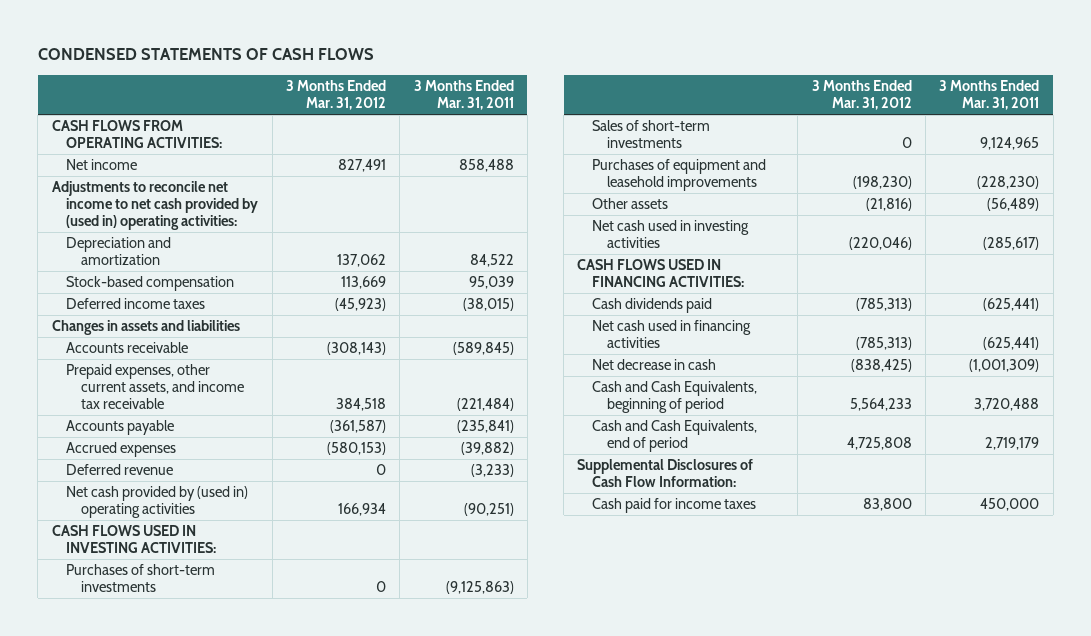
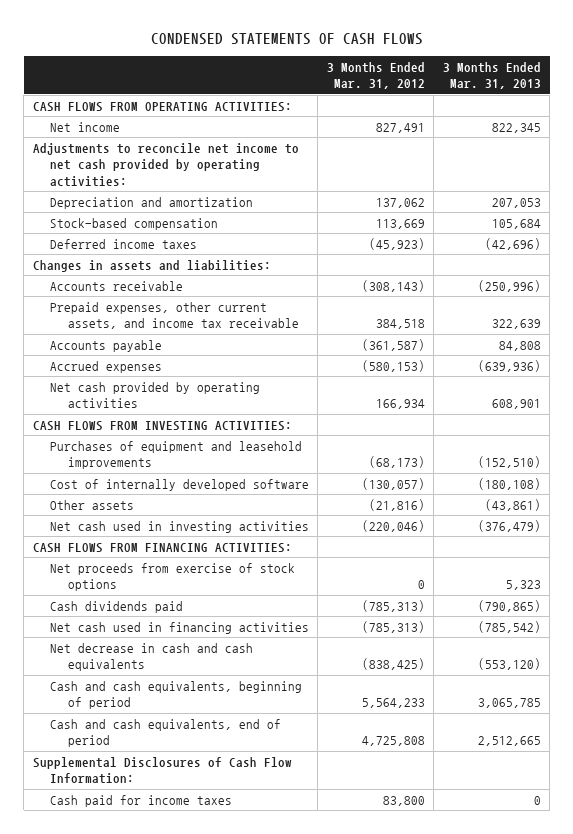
- | 3 Months Ended Mar. 31, 2012 | 3 Months Ended Mar. 31, 2011
+ | 3 Months Ended Mar. 31, 2012 | 3 Months Ended Mar. 31, 2013
- Adjustments to reconcile net income to net cash provided by (used in) operating activities:
+ Adjustments to reconcile net income to net cash provided by operating activities:
- Changes in assets and liabilities
+ Changes in assets and liabilities:
- Deferred revenue | 0 | (3,233)
- Net cash provided by (used in) operating activities | 166,934 | (90,251)
- CASH FLOWS USED IN INVESTING ACTIVITIES:
- Purchases of short-term investments | 0 | (9,125,863)
- Sales of short-term investments | 0 | 9,124,965
- Purchases of equipment and leasehold improvements | (198,230) | (228,230)
+ Net cash provided by operating activities | 166,934 | 608,901
+ CASH FLOWS FROM INVESTING ACTIVITIES:
+ Purchases of equipment and leasehold improvements | (68,173) | (152,510)
+ Cost of internally developed software | (130,057) | (180,108)
- CASH FLOWS USED IN FINANCING ACTIVITIES:
+ CASH FLOWS FROM FINANCING ACTIVITIES:
+ Net proceeds from exercise of stock options | 0 | 5,323
- Net decrease in cash | (838,425) | (1,001,309)
- Cash and Cash Equivalents, beginning of period | 5,564,233 | 3,720,488
- Cash and Cash Equivalents, end of period | 4,725,808 | 2,719,179
+ Net decrease in cash and cash equivalents | (838,425) | (553,120)
+ Cash and cash equivalents, beginning of period | 5,564,233 | 3,065,785
+ Cash and cash equivalents, end of period | 4,725,808 | 2,512,665

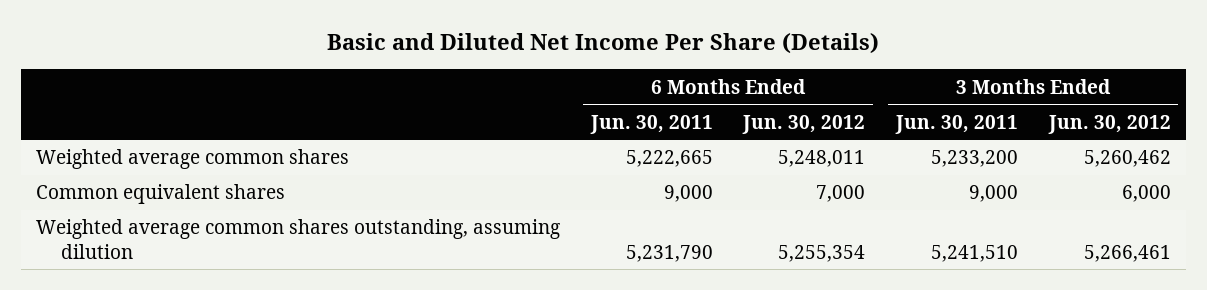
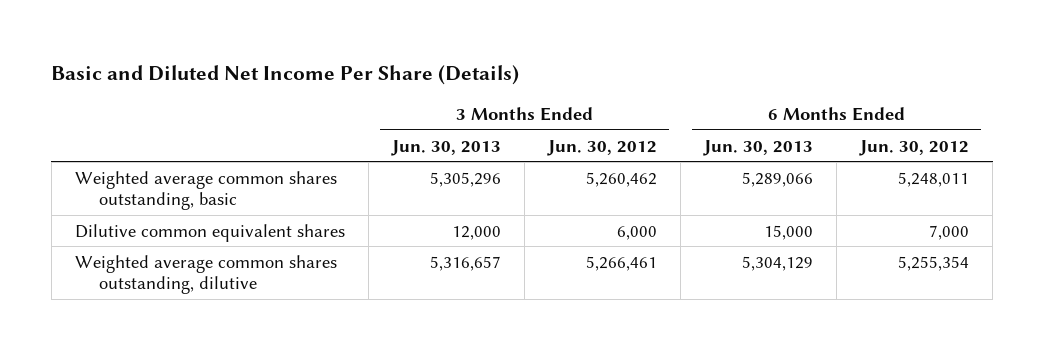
- | 6 Months Ended Jun. 30, 2011 | 6 Months Ended Jun. 30, 2012 | 3 Months Ended Jun. 30, 2011 | 3 Months Ended Jun. 30, 2012
+ | 3 Months Ended Jun. 30, 2013 | 3 Months Ended Jun. 30, 2012 | 6 Months Ended Jun. 30, 2013 | 6 Months Ended Jun. 30, 2012
- Weighted average common shares | 5,222,665 | 5,248,011 | 5,233,200 | 5,260,462
- Common equivalent shares | 9,000 | 7,000 | 9,000 | 6,000
- Weighted average common shares outstanding, assuming dilution | 5,231,790 | 5,255,354 | 5,241,510 | 5,266,461
+ Weighted average common shares outstanding, basic | 5,305,296 | 5,260,462 | 5,289,066 | 5,248,011
+ Dilutive common equivalent shares | 12,000 | 6,000 | 15,000 | 7,000
+ Weighted average common shares outstanding, dilutive | 5,316,657 | 5,266,461 | 5,304,129 | 5,255,354

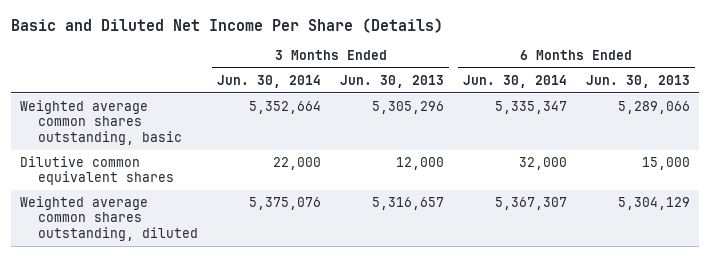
- | 3 Months Ended Jun. 30, 2013 | 3 Months Ended Jun. 30, 2012 | 6 Months Ended Jun. 30, 2013 | 6 Months Ended Jun. 30, 2012
+ | 3 Months Ended Jun. 30, 2014 | 3 Months Ended Jun. 30, 2013 | 6 Months Ended Jun. 30, 2014 | 6 Months Ended Jun. 30, 2013
- Weighted average common shares outstanding, dilutive | 5,316,657 | 5,266,461 | 5,304,129 | 5,255,354
+ Weighted average common shares outstanding, diluted | 5,375,076 | 5,316,657 | 5,367,307 | 5,304,129

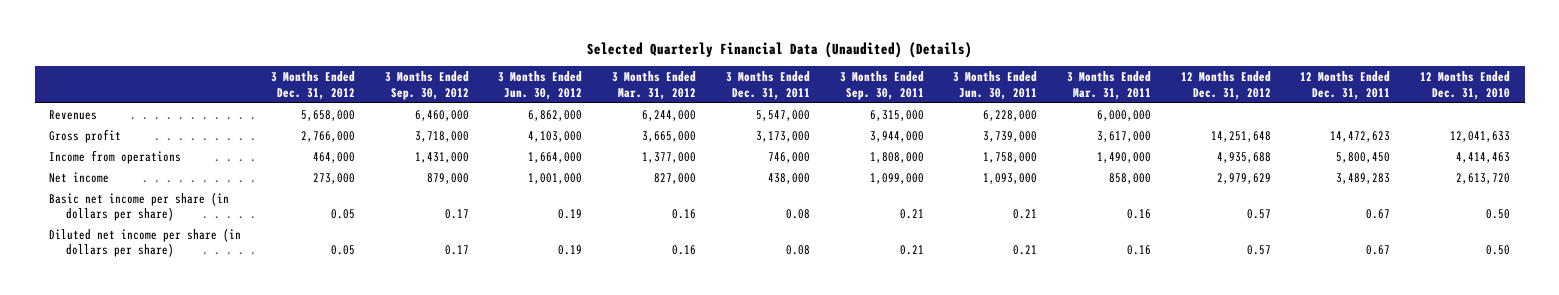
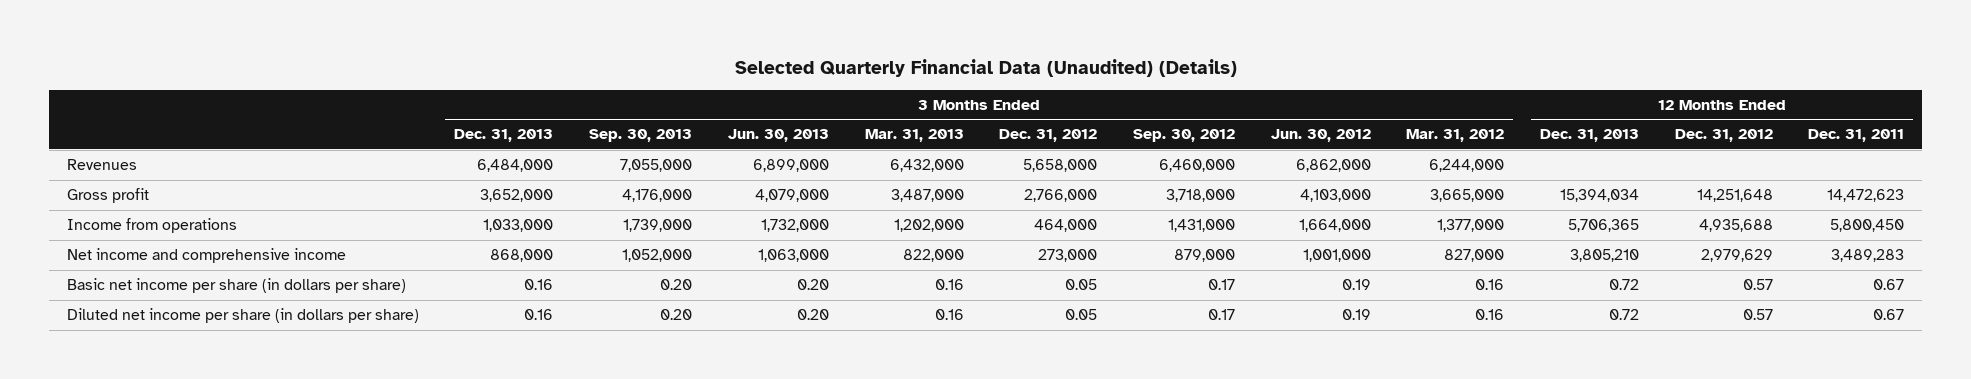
- | 3 Months Ended Dec. 31, 2012 | 3 Months Ended Sep. 30, 2012 | 3 Months Ended Jun. 30, 2012 | 3 Months Ended Mar. 31, 2012 | 3 Months Ended Dec. 31, 2011 | 3 Months Ended Sep. 30, 2011 | 3 Months Ended Jun. 30, 2011 | 3 Months Ended Mar. 31, 2011 | 12 Months Ended Dec. 31, 2012 | 12 Months Ended Dec. 31, 2011 | 12 Months Ended Dec. 31, 2010
+ | 3 Months Ended Dec. 31, 2013 | 3 Months Ended Sep. 30, 2013 | 3 Months Ended Jun. 30, 2013 | 3 Months Ended Mar. 31, 2013 | 3 Months Ended Dec. 31, 2012 | 3 Months Ended Sep. 30, 2012 | 3 Months Ended Jun. 30, 2012 | 3 Months Ended Mar. 31, 2012 | 12 Months Ended Dec. 31, 2013 | 12 Months Ended Dec. 31, 2012 | 12 Months Ended Dec. 31, 2011
- Net income | 273,000 | 879,000 | 1,001,000 | 827,000 | 438,000 | 1,099,000 | 1,093,000 | 858,000 | 2,979,629 | 3,489,283 | 2,613,720
+ Net income and comprehensive income | 868,000 | 1,052,000 | 1,063,000 | 822,000 | 273,000 | 879,000 | 1,001,000 | 827,000 | 3,805,210 | 2,979,629 | 3,489,283

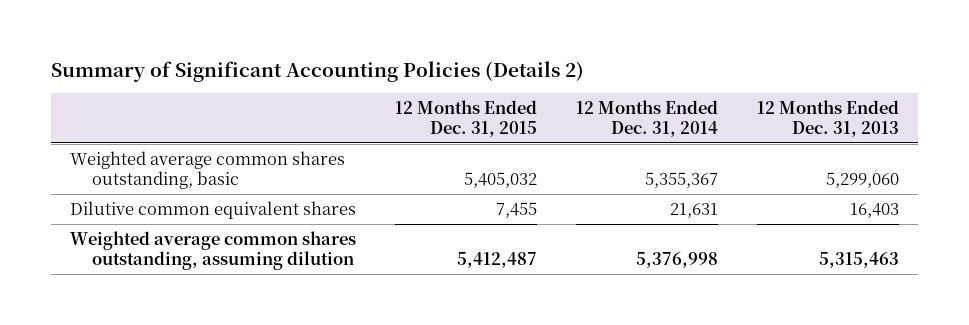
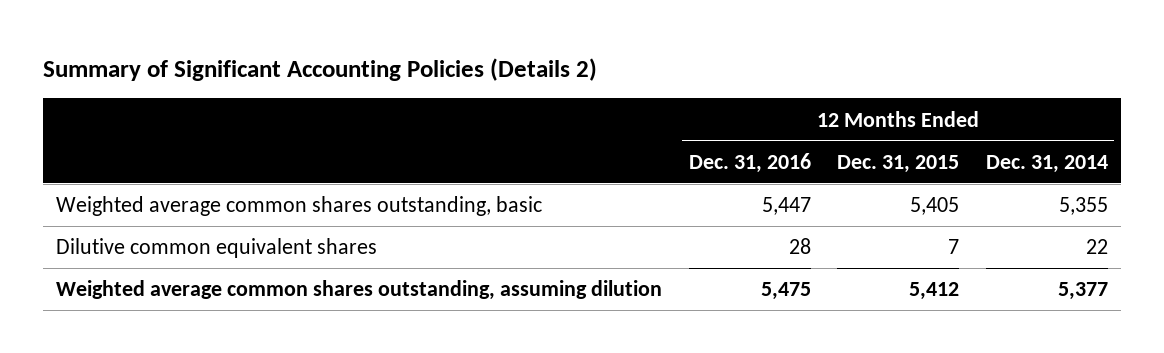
- | 12 Months Ended Dec. 31, 2015 | 12 Months Ended Dec. 31, 2014 | 12 Months Ended Dec. 31, 2013
+ | 12 Months Ended Dec. 31, 2016 | 12 Months Ended Dec. 31, 2015 | 12 Months Ended Dec. 31, 2014
- Weighted average common shares outstanding, basic | 5,405,032 | 5,355,367 | 5,299,060
- Dilutive common equivalent shares | 7,455 | 21,631 | 16,403
- Weighted average common shares outstanding, assuming dilution | 5,412,487 | 5,376,998 | 5,315,463
+ Weighted average common shares outstanding, basic | 5,447 | 5,405 | 5,355
+ Dilutive common equivalent shares | 28 | 7 | 22
+ Weighted average common shares outstanding, assuming dilution | 5,475 | 5,412 | 5,377

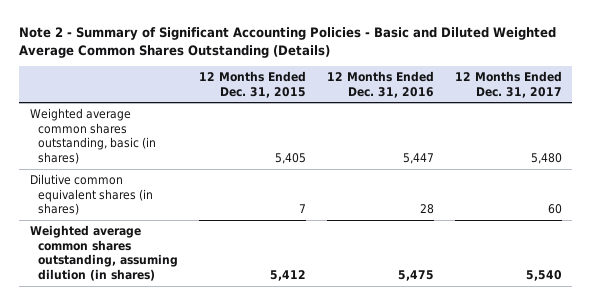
- Summary of Significant Accounting Policies (Details 2)
+ Note 2 - Summary of Significant Accounting Policies - Basic and Diluted Weighted Average Common Shares Outstanding (Details)
- | 12 Months Ended Dec. 31, 2016 | 12 Months Ended Dec. 31, 2015 | 12 Months Ended Dec. 31, 2014
+ | 12 Months Ended Dec. 31, 2015 | 12 Months Ended Dec. 31, 2016 | 12 Months Ended Dec. 31, 2017
- Weighted average common shares outstanding, basic | 5,447 | 5,405 | 5,355
- Dilutive common equivalent shares | 28 | 7 | 22
- Weighted average common shares outstanding, assuming dilution | 5,475 | 5,412 | 5,377
+ Weighted average common shares outstanding, basic (in shares) | 5,405 | 5,447 | 5,480
+ Dilutive common equivalent shares (in shares) | 7 | 28 | 60
+ Weighted average common shares outstanding, assuming dilution (in shares) | 5,412 | 5,475 | 5,540

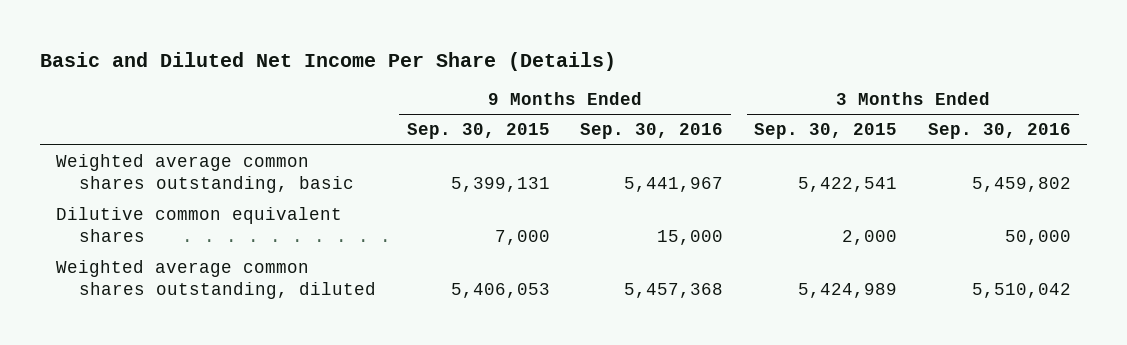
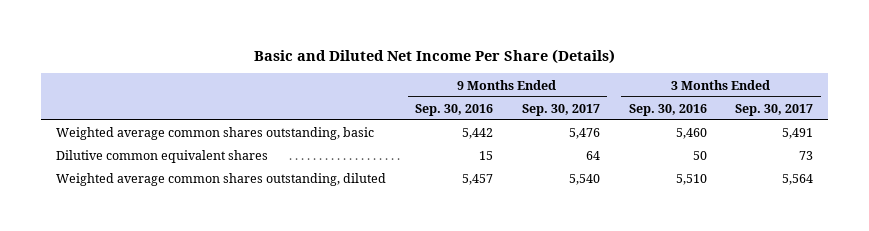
- | 9 Months Ended Sep. 30, 2015 | 9 Months Ended Sep. 30, 2016 | 3 Months Ended Sep. 30, 2015 | 3 Months Ended Sep. 30, 2016
+ | 9 Months Ended Sep. 30, 2016 | 9 Months Ended Sep. 30, 2017 | 3 Months Ended Sep. 30, 2016 | 3 Months Ended Sep. 30, 2017
- Weighted average common shares outstanding, basic | 5,399,131 | 5,441,967 | 5,422,541 | 5,459,802
- Dilutive common equivalent shares | 7,000 | 15,000 | 2,000 | 50,000
- Weighted average common shares outstanding, diluted | 5,406,053 | 5,457,368 | 5,424,989 | 5,510,042
+ Weighted average common shares outstanding, basic | 5,442 | 5,476 | 5,460 | 5,491
+ Dilutive common equivalent shares | 15 | 64 | 50 | 73
+ Weighted average common shares outstanding, diluted | 5,457 | 5,540 | 5,510 | 5,564

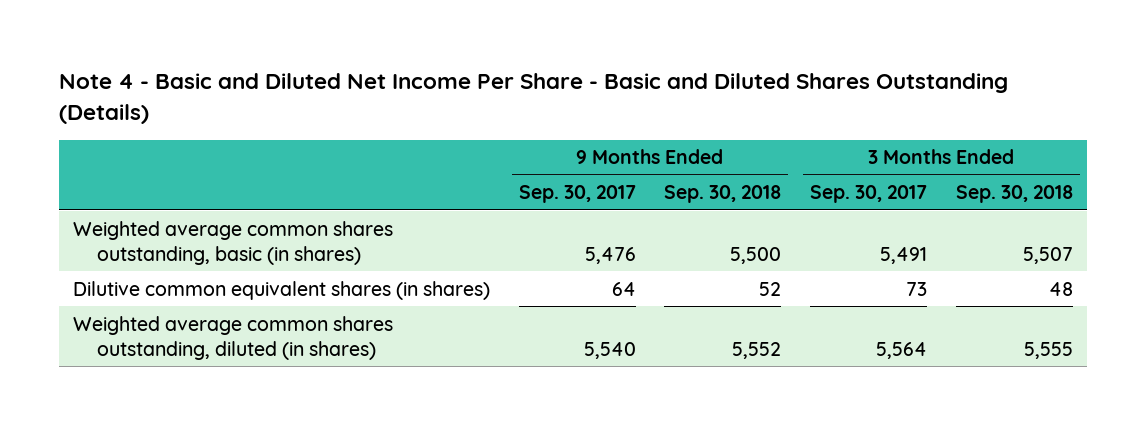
- Basic and Diluted Net Income Per Share (Details)
+ Note 4 - Basic and Diluted Net Income Per Share - Basic and Diluted Shares Outstanding (Details)
- | 9 Months Ended Sep. 30, 2016 | 9 Months Ended Sep. 30, 2017 | 3 Months Ended Sep. 30, 2016 | 3 Months Ended Sep. 30, 2017
+ | 9 Months Ended Sep. 30, 2017 | 9 Months Ended Sep. 30, 2018 | 3 Months Ended Sep. 30, 2017 | 3 Months Ended Sep. 30, 2018
- Weighted average common shares outstanding, basic | 5,442 | 5,476 | 5,460 | 5,491
- Dilutive common equivalent shares | 15 | 64 | 50 | 73
- Weighted average common shares outstanding, diluted | 5,457 | 5,540 | 5,510 | 5,564
+ Weighted average common shares outstanding, basic (in shares) | 5,476 | 5,500 | 5,491 | 5,507
+ Dilutive common equivalent shares (in shares) | 64 | 52 | 73 | 48
+ Weighted average common shares outstanding, diluted (in shares) | 5,540 | 5,552 | 5,564 | 5,555

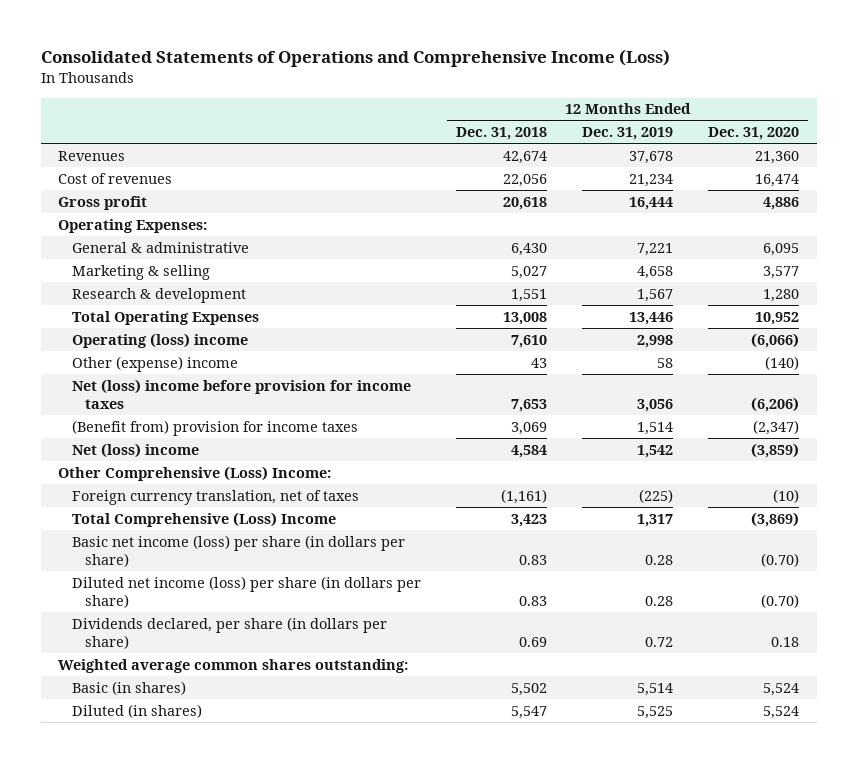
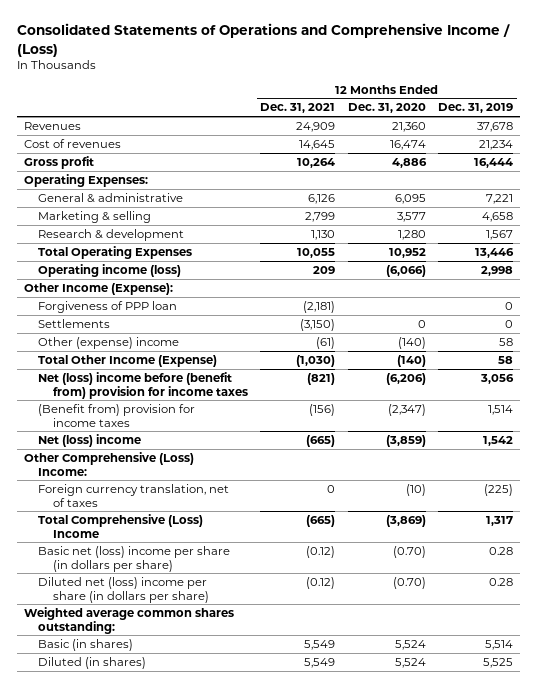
- Consolidated Statements of Operations and Comprehensive Income (Loss)
+ Consolidated Statements of Operations and Comprehensive Income / (Loss)
- | 12 Months Ended Dec. 31, 2018 | 12 Months Ended Dec. 31, 2019 | 12 Months Ended Dec. 31, 2020
+ | 12 Months Ended Dec. 31, 2021 | 12 Months Ended Dec. 31, 2020 | 12 Months Ended Dec. 31, 2019
- Operating (loss) income | 7,610 | 2,998 | (6,066)
+ Operating income (loss) | 209 | (6,066) | 2,998
+ Other Income (Expense):
+ Forgiveness of PPP loan | (2,181) | | 0
+ Settlements | (3,150) | 0 | 0
- Net (loss) income before provision for income taxes | 7,653 | 3,056 | (6,206)
+ Total Other Income (Expense) | (1,030) | (140) | 58
+ Net (loss) income before (benefit from) provision for income taxes | (821) | (6,206) | 3,056
- Basic net income (loss) per share (in dollars per share) | 0.83 | 0.28 | (0.70)
- Diluted net income (loss) per share (in dollars per share) | 0.83 | 0.28 | (0.70)
- Dividends declared, per share (in dollars per share) | 0.69 | 0.72 | 0.18
+ Basic net (loss) income per share (in dollars per share) | (0.12) | (0.70) | 0.28
+ Diluted net (loss) income per share (in dollars per share) | (0.12) | (0.70) | 0.28

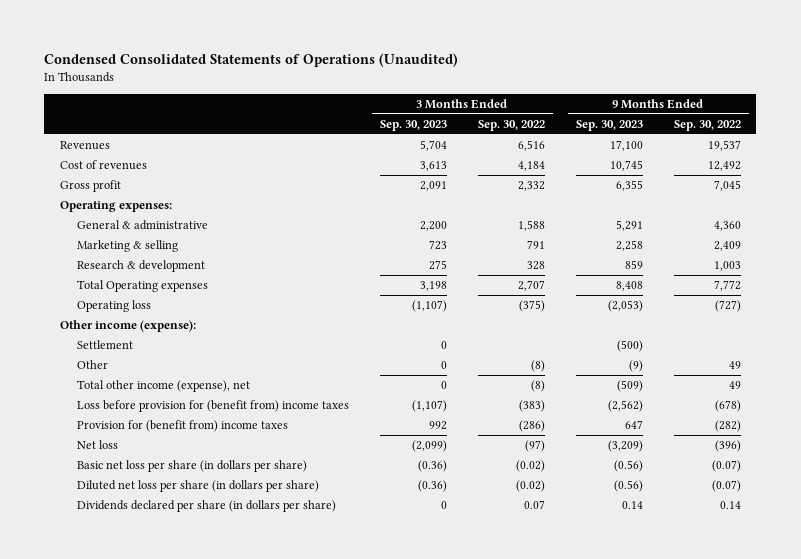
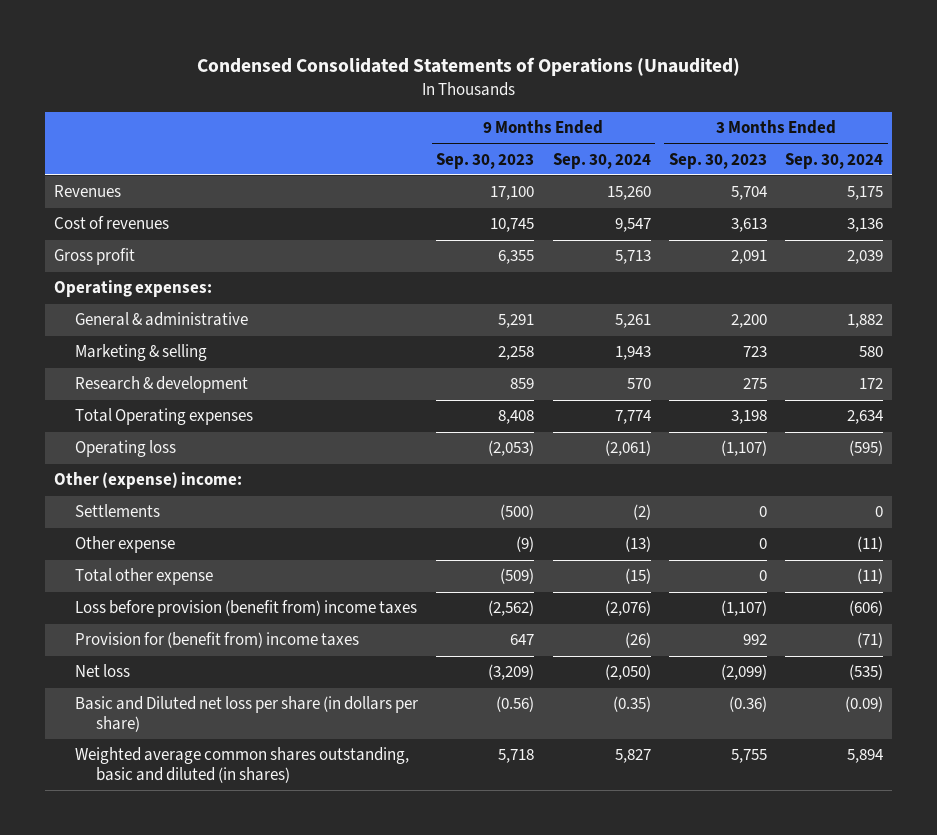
- | 3 Months Ended Sep. 30, 2023 | 3 Months Ended Sep. 30, 2022 | 9 Months Ended Sep. 30, 2023 | 9 Months Ended Sep. 30, 2022
+ | 9 Months Ended Sep. 30, 2023 | 9 Months Ended Sep. 30, 2024 | 3 Months Ended Sep. 30, 2023 | 3 Months Ended Sep. 30, 2024
- Other income (expense):
- Settlement | 0 | | (500) |
- Other | 0 | (8) | (9) | 49
- Total other income (expense), net | 0 | (8) | (509) | 49
- Loss before provision for (benefit from) income taxes | (1,107) | (383) | (2,562) | (678)
+ Other (expense) income:
+ Settlements | (500) | (2) | 0 | 0
+ Other expense | (9) | (13) | 0 | (11)
+ Total other expense | (509) | (15) | 0 | (11)
+ Loss before provision (benefit from) income taxes | (2,562) | (2,076) | (1,107) | (606)
- Basic net loss per share (in dollars per share) | (0.36) | (0.02) | (0.56) | (0.07)
- Diluted net loss per share (in dollars per share) | (0.36) | (0.02) | (0.56) | (0.07)
- Dividends declared per share (in dollars per share) | 0 | 0.07 | 0.14 | 0.14
+ Basic and Diluted net loss per share (in dollars per share) | (0.56) | (0.35) | (0.36) | (0.09)
+ Weighted average common shares outstanding, basic and diluted (in shares) | 5,718 | 5,827 | 5,755 | 5,894

